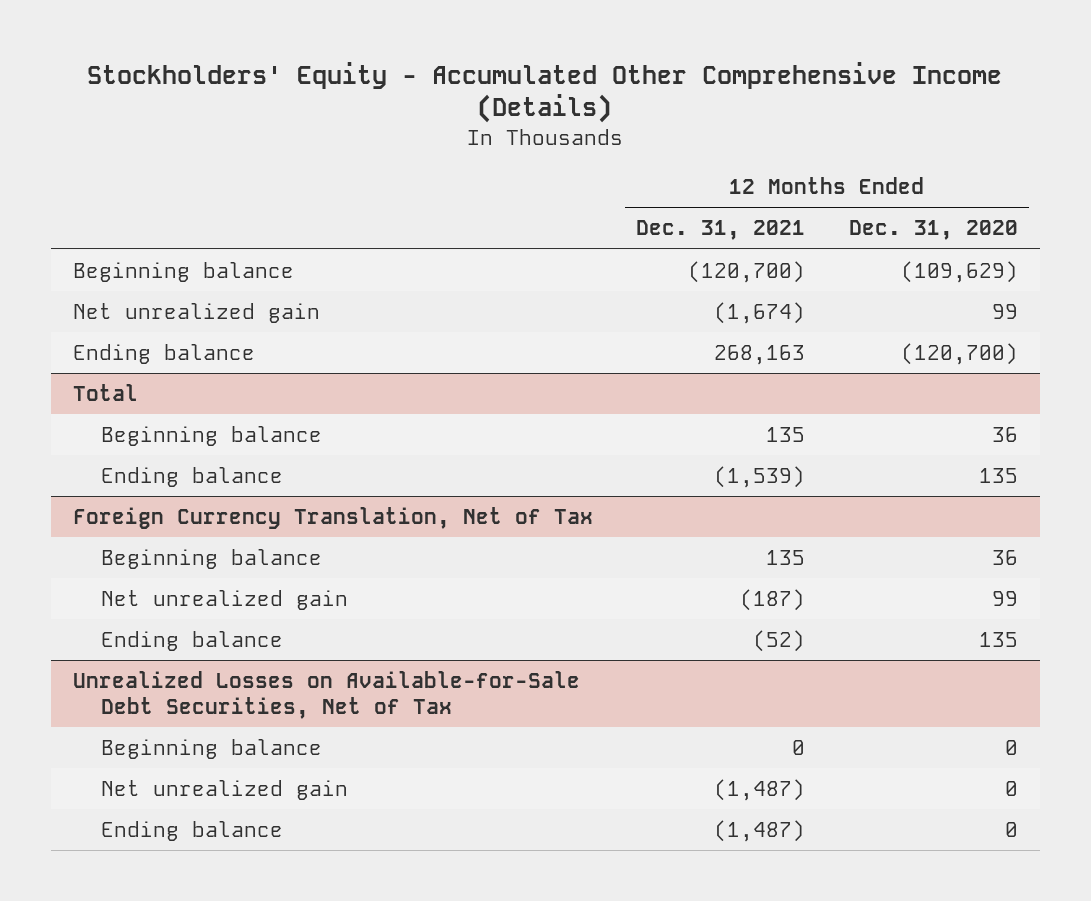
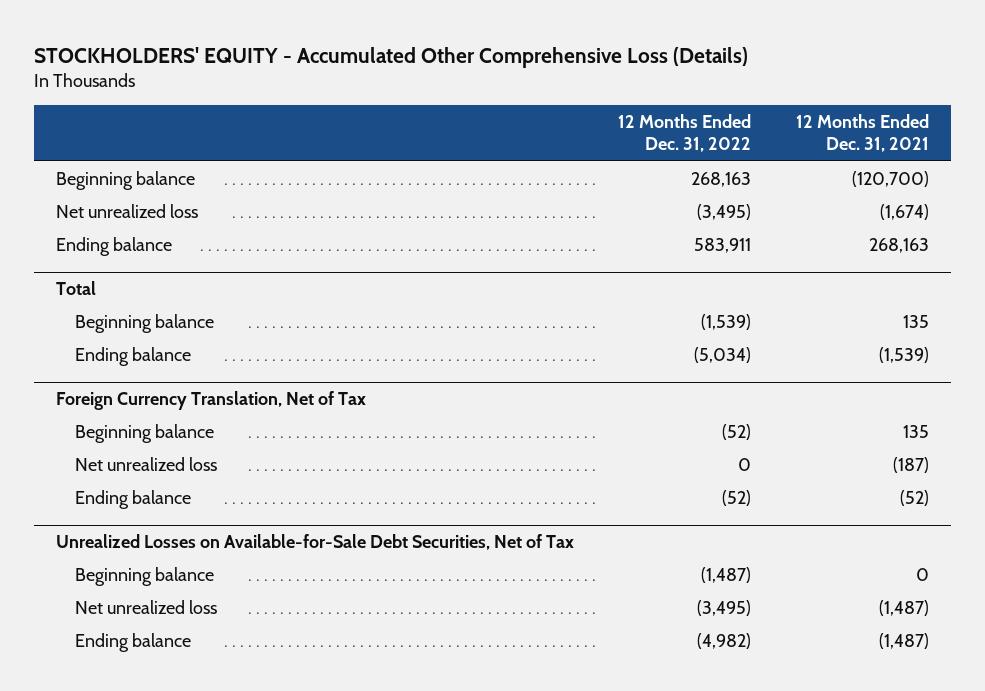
- Stockholders' Equity - Accumulated Other Comprehensive Income (Details)
+ STOCKHOLDERS' EQUITY - Accumulated Other Comprehensive Loss (Details)
- | 12 Months Ended Dec. 31, 2021 | 12 Months Ended Dec. 31, 2020
+ | 12 Months Ended Dec. 31, 2022 | 12 Months Ended Dec. 31, 2021
- Net unrealized gain | (1,674) | 99
+ Net unrealized loss | (3,495) | (1,674)
@ Foreign Currency Translation, Net of Tax
- Net unrealized gain | (187) | 99
+ Net unrealized loss | 0 | (187)
@ Unrealized Losses on Available-for-Sale Debt Securities, Net of Tax
- Net unrealized gain | (1,487) | 0
+ Net unrealized loss | (3,495) | (1,487)

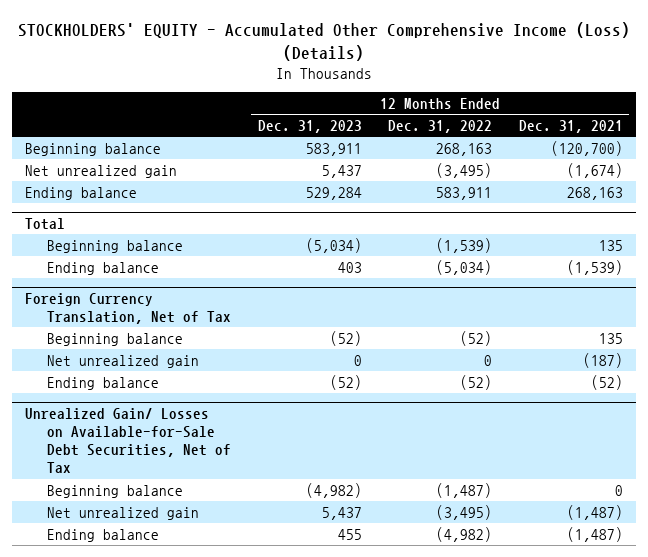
- STOCKHOLDERS' EQUITY - Accumulated Other Comprehensive Loss (Details)
+ STOCKHOLDERS' EQUITY - Accumulated Other Comprehensive Income (Loss) (Details)
- | 12 Months Ended Dec. 31, 2022 | 12 Months Ended Dec. 31, 2021
+ | 12 Months Ended Dec. 31, 2023 | 12 Months Ended Dec. 31, 2022 | 12 Months Ended Dec. 31, 2021
- Net unrealized loss | (3,495) | (1,674)
+ Net unrealized gain | 5,437 | (3,495) | (1,674)
@ Foreign Currency Translation, Net of Tax
- Net unrealized loss | 0 | (187)
+ Net unrealized gain | 0 | 0 | (187)
- Unrealized Losses on Available-for-Sale Debt Securities, Net of Tax
+ Unrealized Gain/ Losses on Available-for-Sale Debt Securities, Net of Tax
- Net unrealized loss | (3,495) | (1,487)
+ Net unrealized gain | 5,437 | (3,495) | (1,487)

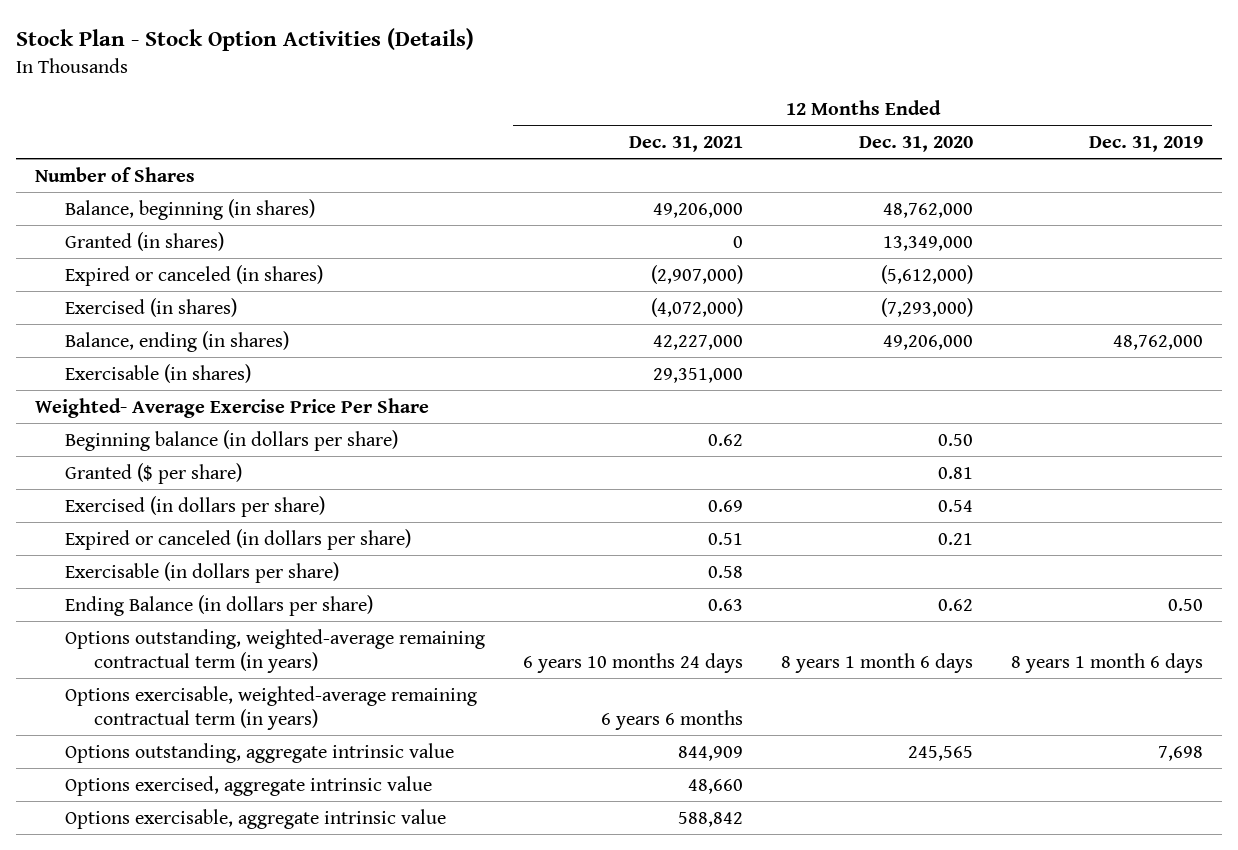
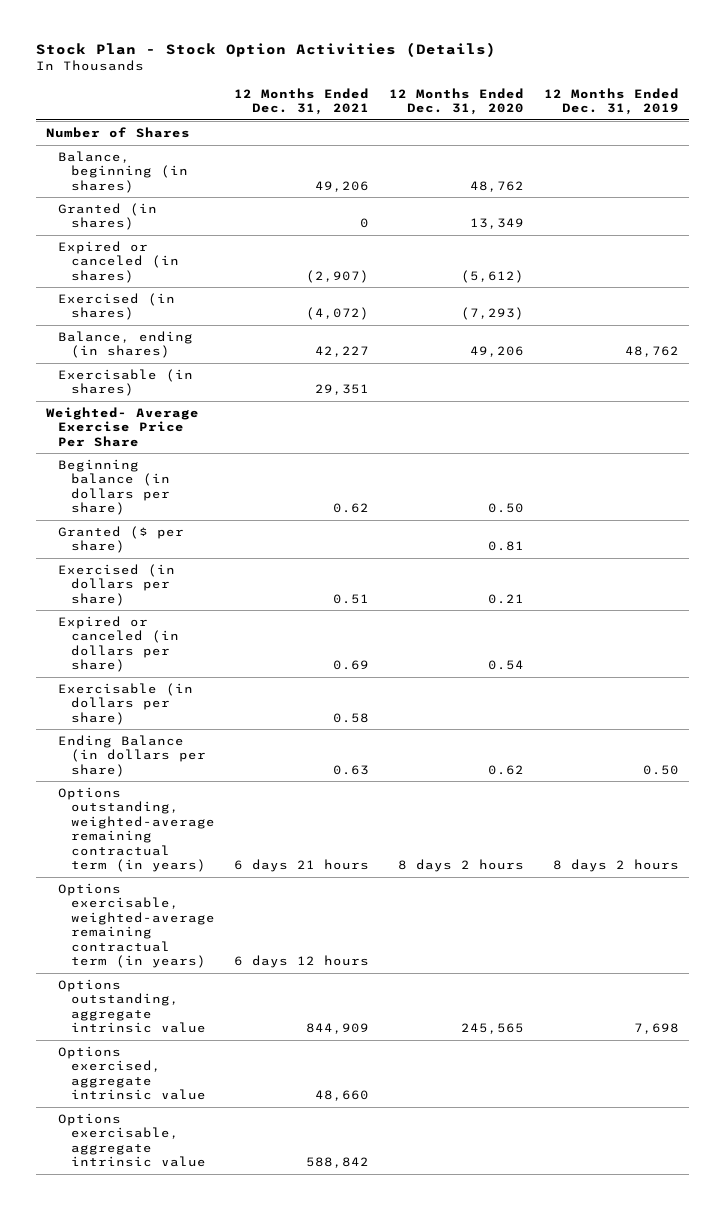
- Balance, beginning (in shares) | 49,206,000 | 48,762,000 |
- Granted (in shares) | 0 | 13,349,000 |
- Expired or canceled (in shares) | (2,907,000) | (5,612,000) |
- Exercised (in shares) | (4,072,000) | (7,293,000) |
- Balance, ending (in shares) | 42,227,000 | 49,206,000 | 48,762,000
- Exercisable (in shares) | 29,351,000 | |
+ Balance, beginning (in shares) | 49,206 | 48,762 |
+ Granted (in shares) | 0 | 13,349 |
+ Expired or canceled (in shares) | (2,907) | (5,612) |
+ Exercised (in shares) | (4,072) | (7,293) |
+ Balance, ending (in shares) | 42,227 | 49,206 | 48,762
+ Exercisable (in shares) | 29,351 | |
- Exercised (in dollars per share) | 0.69 | 0.54 |
- Expired or canceled (in dollars per share) | 0.51 | 0.21 |
+ Exercised (in dollars per share) | 0.51 | 0.21 |
+ Expired or canceled (in dollars per share) | 0.69 | 0.54 |
- Options outstanding, weighted-average remaining contractual term (in years) | 6 years 10 months 24 days | 8 years 1 month 6 days | 8 years 1 month 6 days
- Options exercisable, weighted-average remaining contractual term (in years) | 6 years 6 months | |
+ Options outstanding, weighted-average remaining contractual term (in years) | 6 days 21 hours | 8 days 2 hours | 8 days 2 hours
+ Options exercisable, weighted-average remaining contractual term (in years) | 6 days 12 hours | |

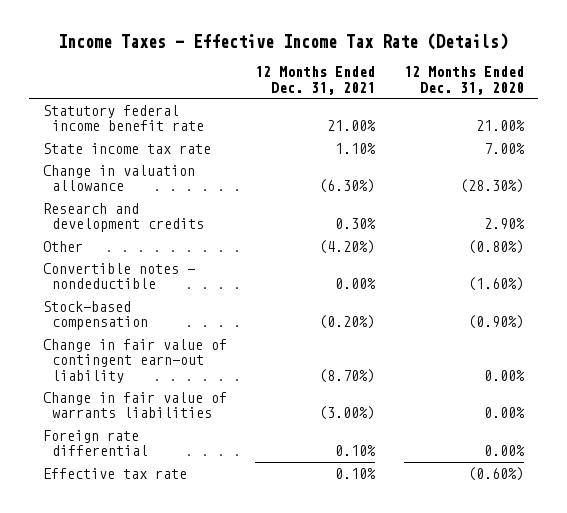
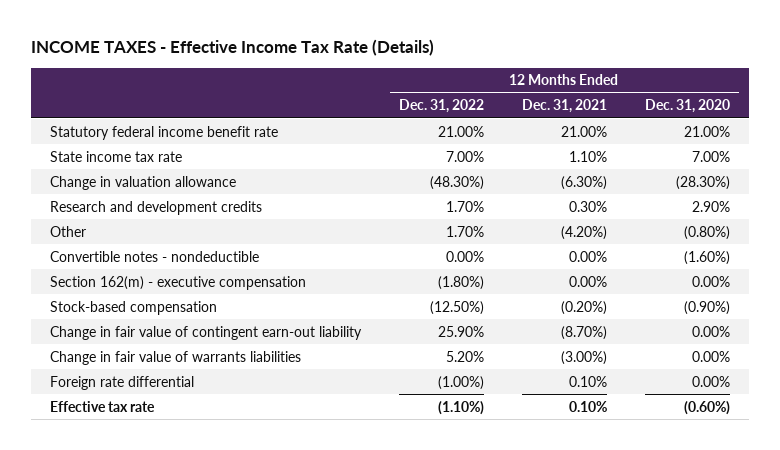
- Income Taxes - Effective Income Tax Rate (Details)
+ INCOME TAXES - Effective Income Tax Rate (Details)
- | 12 Months Ended Dec. 31, 2021 | 12 Months Ended Dec. 31, 2020
+ | 12 Months Ended Dec. 31, 2022 | 12 Months Ended Dec. 31, 2021 | 12 Months Ended Dec. 31, 2020
+ Section 162(m) - executive compensation | (1.80%) | 0.00% | 0.00%

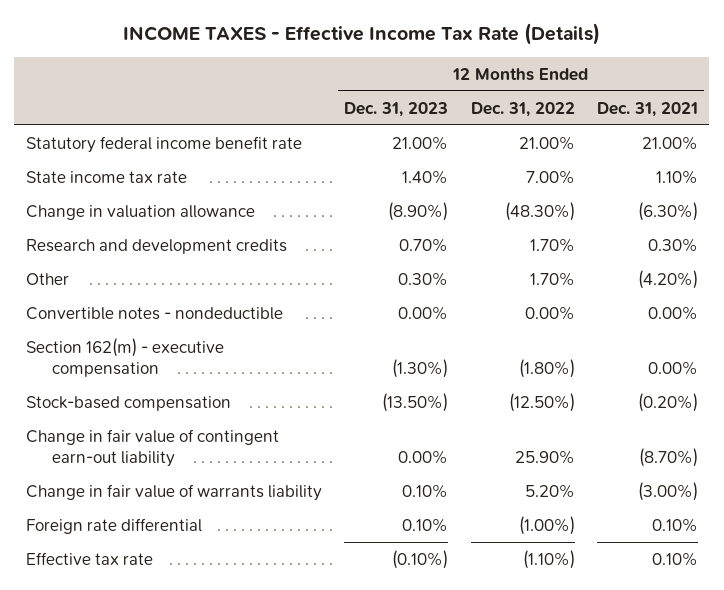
- | 12 Months Ended Dec. 31, 2022 | 12 Months Ended Dec. 31, 2021 | 12 Months Ended Dec. 31, 2020
+ | 12 Months Ended Dec. 31, 2023 | 12 Months Ended Dec. 31, 2022 | 12 Months Ended Dec. 31, 2021
- Change in fair value of warrants liabilities | 5.20% | (3.00%) | 0.00%
+ Change in fair value of warrants liability | 0.10% | 5.20% | (3.00%)

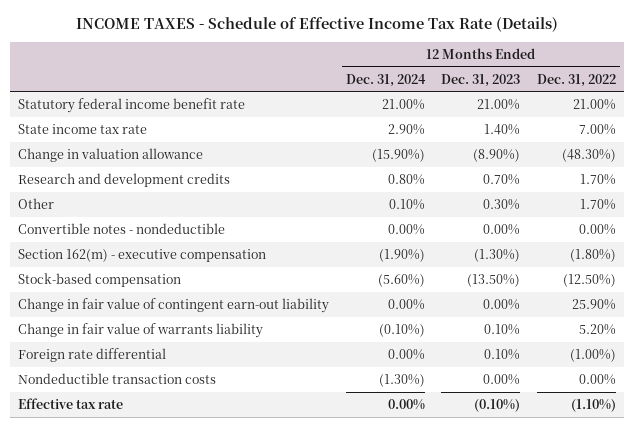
- INCOME TAXES - Effective Income Tax Rate (Details)
+ INCOME TAXES - Schedule of Effective Income Tax Rate (Details)
- | 12 Months Ended Dec. 31, 2023 | 12 Months Ended Dec. 31, 2022 | 12 Months Ended Dec. 31, 2021
+ | 12 Months Ended Dec. 31, 2024 | 12 Months Ended Dec. 31, 2023 | 12 Months Ended Dec. 31, 2022
+ Nondeductible transaction costs | (1.30%) | 0.00% | 0.00%

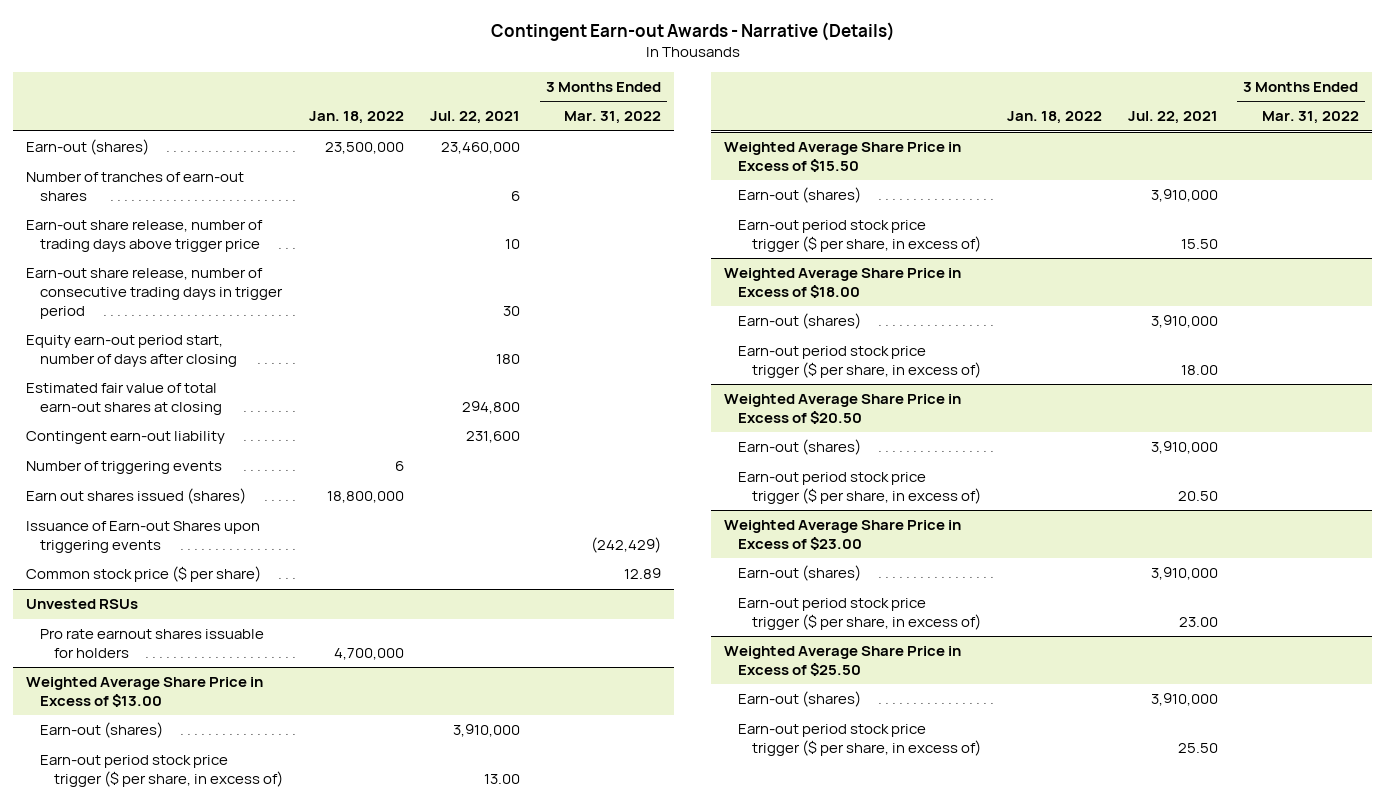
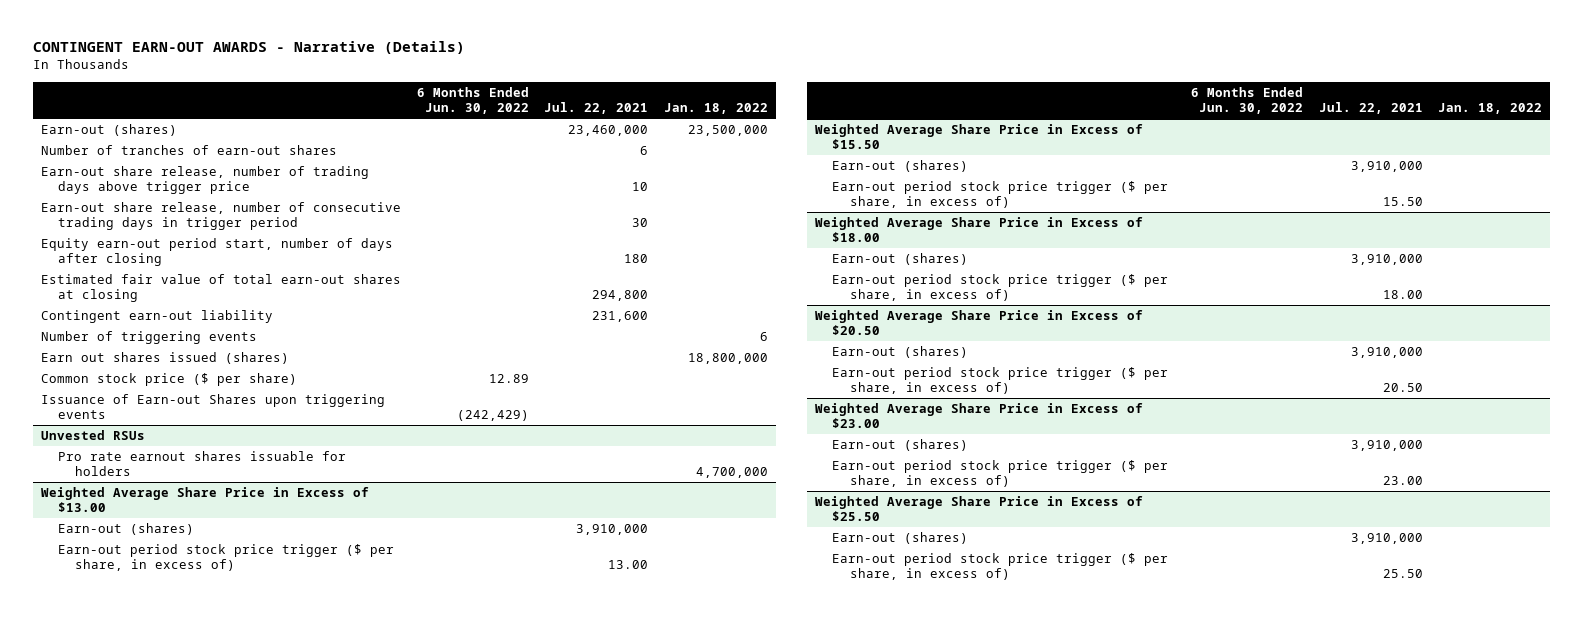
- Contingent Earn-out Awards - Narrative (Details)
+ CONTINGENT EARN-OUT AWARDS - Narrative (Details)
- | Jan. 18, 2022 | Jul. 22, 2021 | 3 Months Ended Mar. 31, 2022
+ | 6 Months Ended Jun. 30, 2022 | Jul. 22, 2021 | Jan. 18, 2022
moved down: Issuance of Earn-out Shares upon triggering events | (242,429) | |

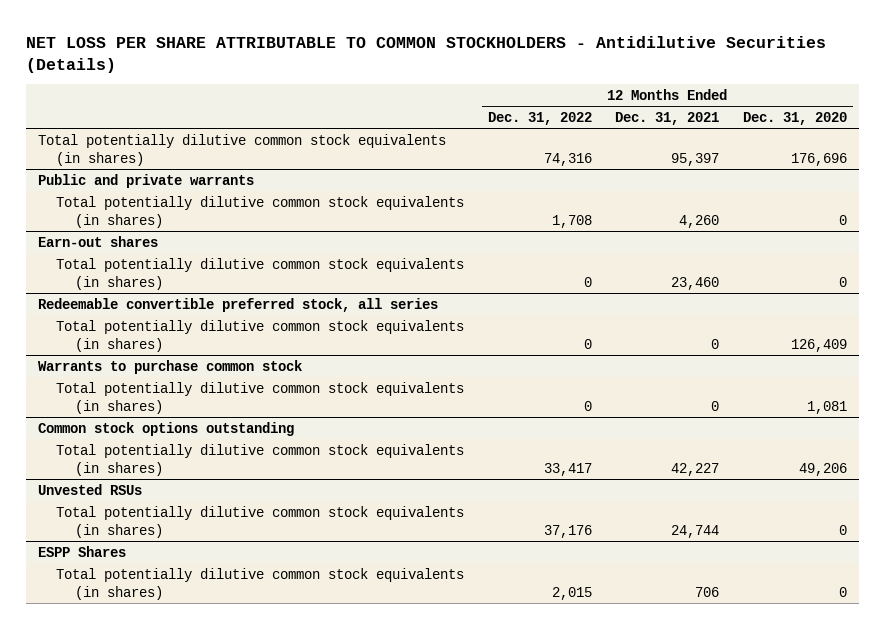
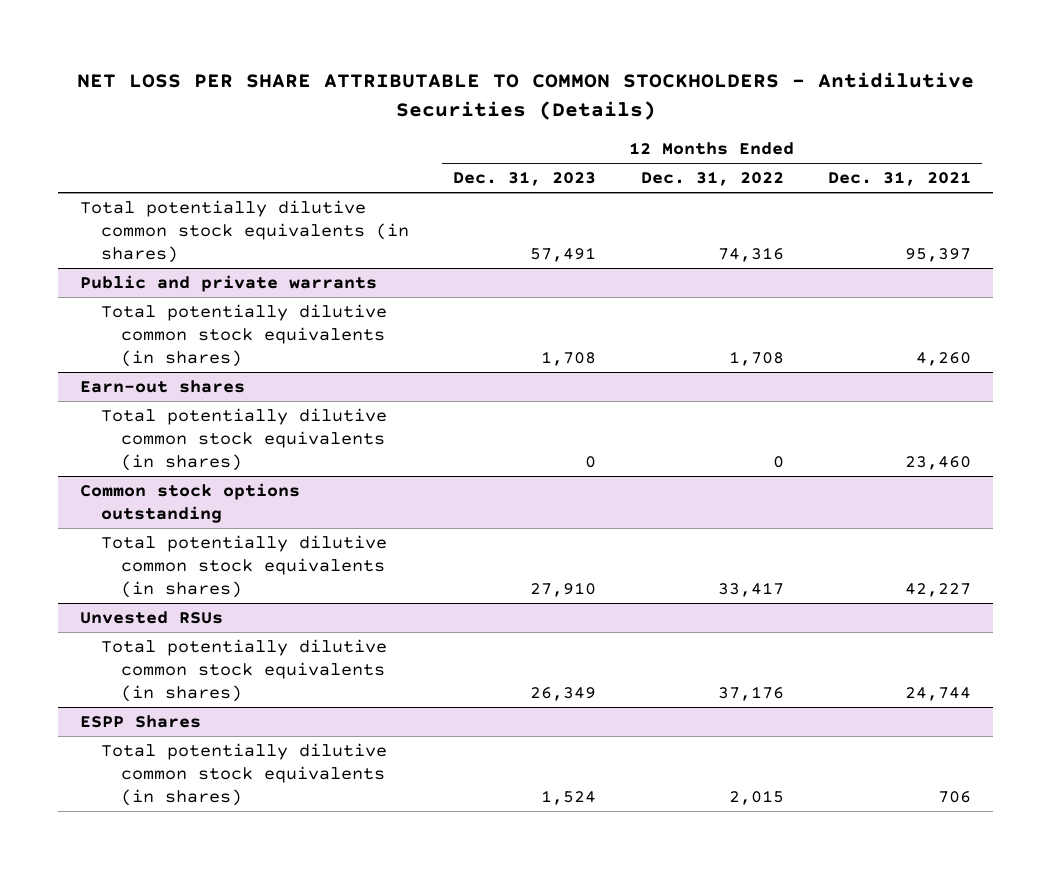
- | 12 Months Ended Dec. 31, 2022 | 12 Months Ended Dec. 31, 2021 | 12 Months Ended Dec. 31, 2020
+ | 12 Months Ended Dec. 31, 2023 | 12 Months Ended Dec. 31, 2022 | 12 Months Ended Dec. 31, 2021
- Redeemable convertible preferred stock, all series
- Total potentially dilutive common stock equivalents (in shares) | 0 | 0 | 126,409
- Warrants to purchase common stock
- Total potentially dilutive common stock equivalents (in shares) | 0 | 0 | 1,081

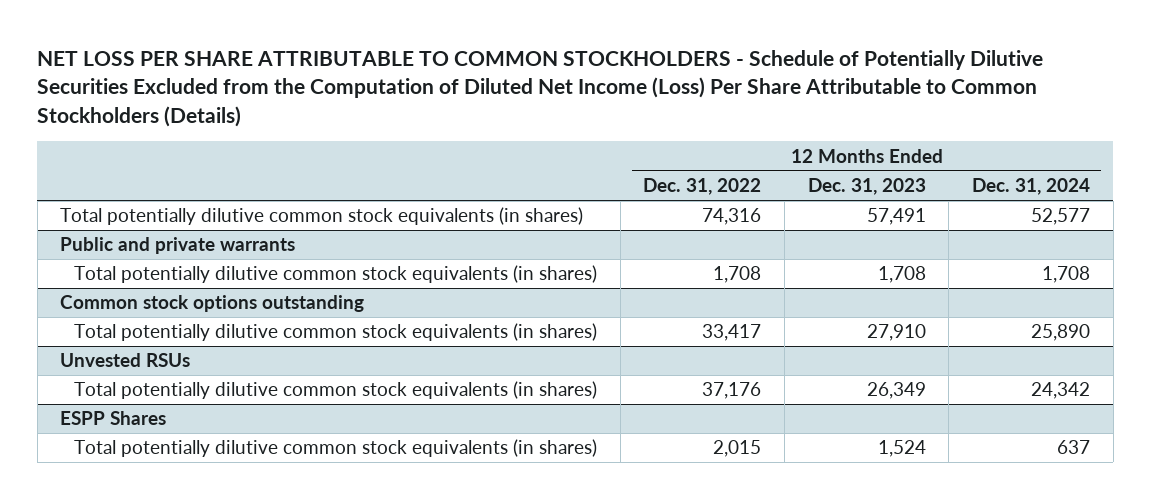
- NET LOSS PER SHARE ATTRIBUTABLE TO COMMON STOCKHOLDERS - Antidilutive Securities (Details)
+ NET LOSS PER SHARE ATTRIBUTABLE TO COMMON STOCKHOLDERS - Schedule of Potentially Dilutive Securities Excluded from the Computation of Diluted Net Income (Loss) Per Share Attributable to Common Stockholders (Details)
- | 12 Months Ended Dec. 31, 2023 | 12 Months Ended Dec. 31, 2022 | 12 Months Ended Dec. 31, 2021
+ | 12 Months Ended Dec. 31, 2022 | 12 Months Ended Dec. 31, 2023 | 12 Months Ended Dec. 31, 2024
- Earn-out shares
- Total potentially dilutive common stock equivalents (in shares) | 0 | 0 | 23,460

